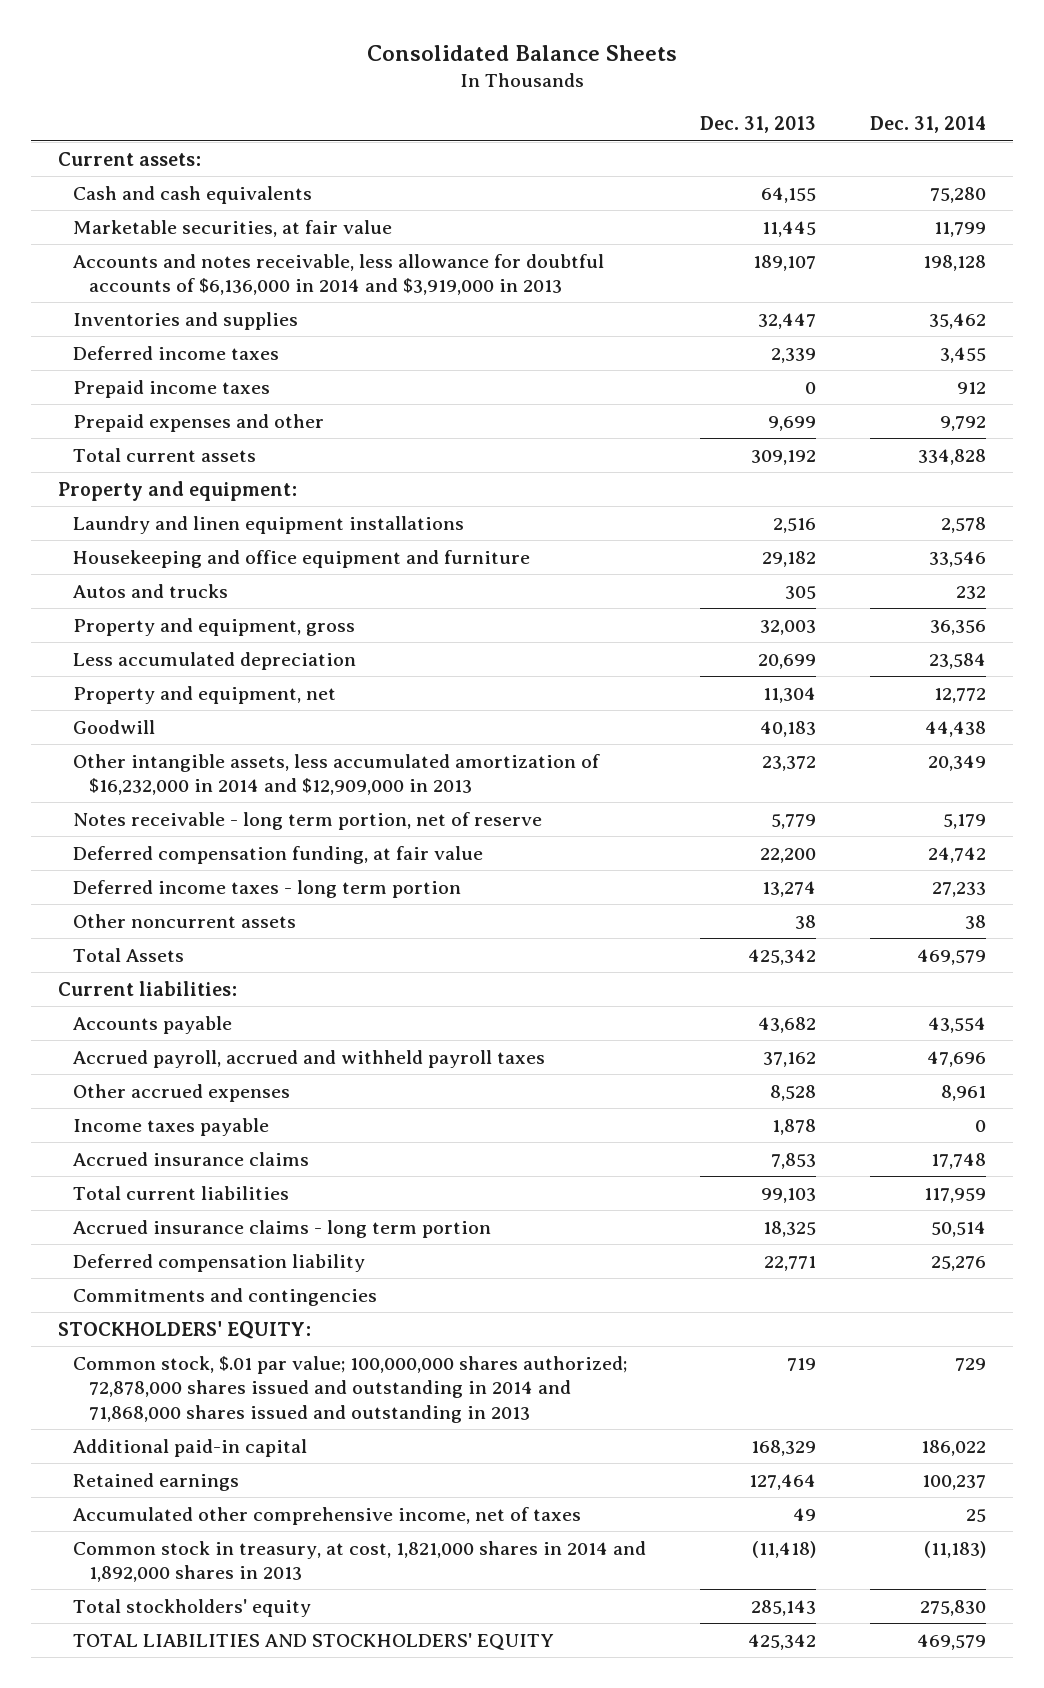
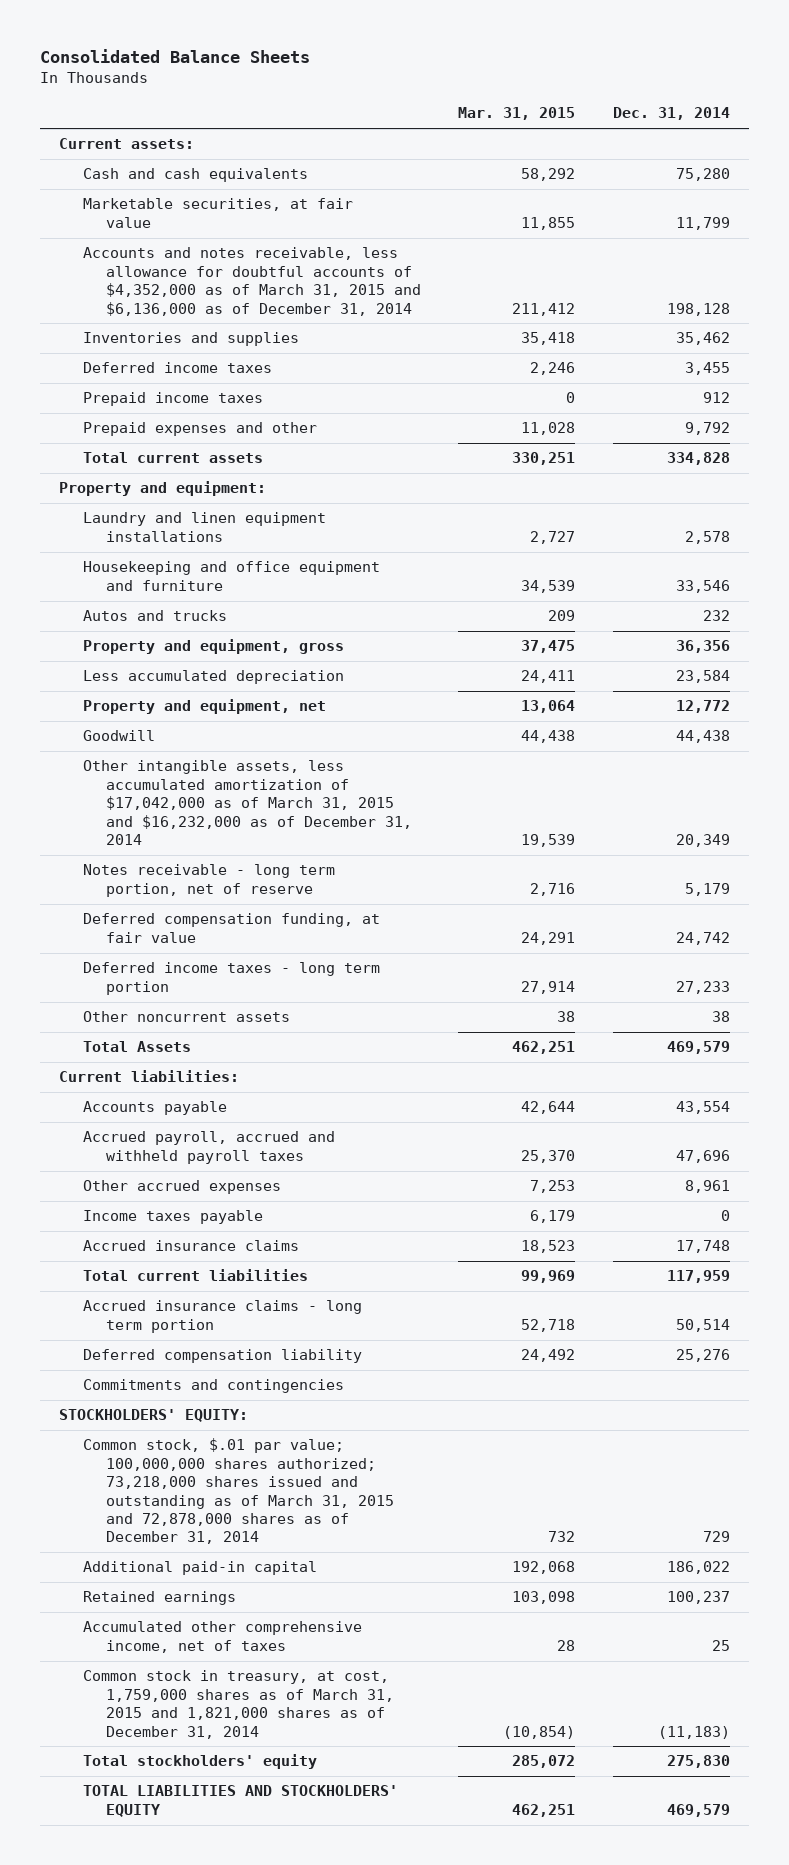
- | Dec. 31, 2013 | Dec. 31, 2014
+ | Mar. 31, 2015 | Dec. 31, 2014
- Accounts and notes receivable, less allowance for doubtful accounts of $6,136,000 in 2014 and $3,919,000 in 2013 | 189,107 | 198,128
+ Accounts and notes receivable, less allowance for doubtful accounts of $4,352,000 as of March 31, 2015 and $6,136,000 as of December 31, 2014 | 211,412 | 198,128
- Other intangible assets, less accumulated amortization of $16,232,000 in 2014 and $12,909,000 in 2013 | 23,372 | 20,349
+ Other intangible assets, less accumulated amortization of $17,042,000 as of March 31, 2015 and $16,232,000 as of December 31, 2014 | 19,539 | 20,349
- Common stock, $.01 par value; 100,000,000 shares authorized; 72,878,000 shares issued and outstanding in 2014 and 71,868,000 shares issued and outstanding in 2013 | 719 | 729
+ Common stock, $.01 par value; 100,000,000 shares authorized; 73,218,000 shares issued and outstanding as of March 31, 2015 and 72,878,000 shares as of December 31, 2014 | 732 | 729
- Common stock in treasury, at cost, 1,821,000 shares in 2014 and 1,892,000 shares in 2013 | (11,418) | (11,183)
+ Common stock in treasury, at cost, 1,759,000 shares as of March 31, 2015 and 1,821,000 shares as of December 31, 2014 | (10,854) | (11,183)

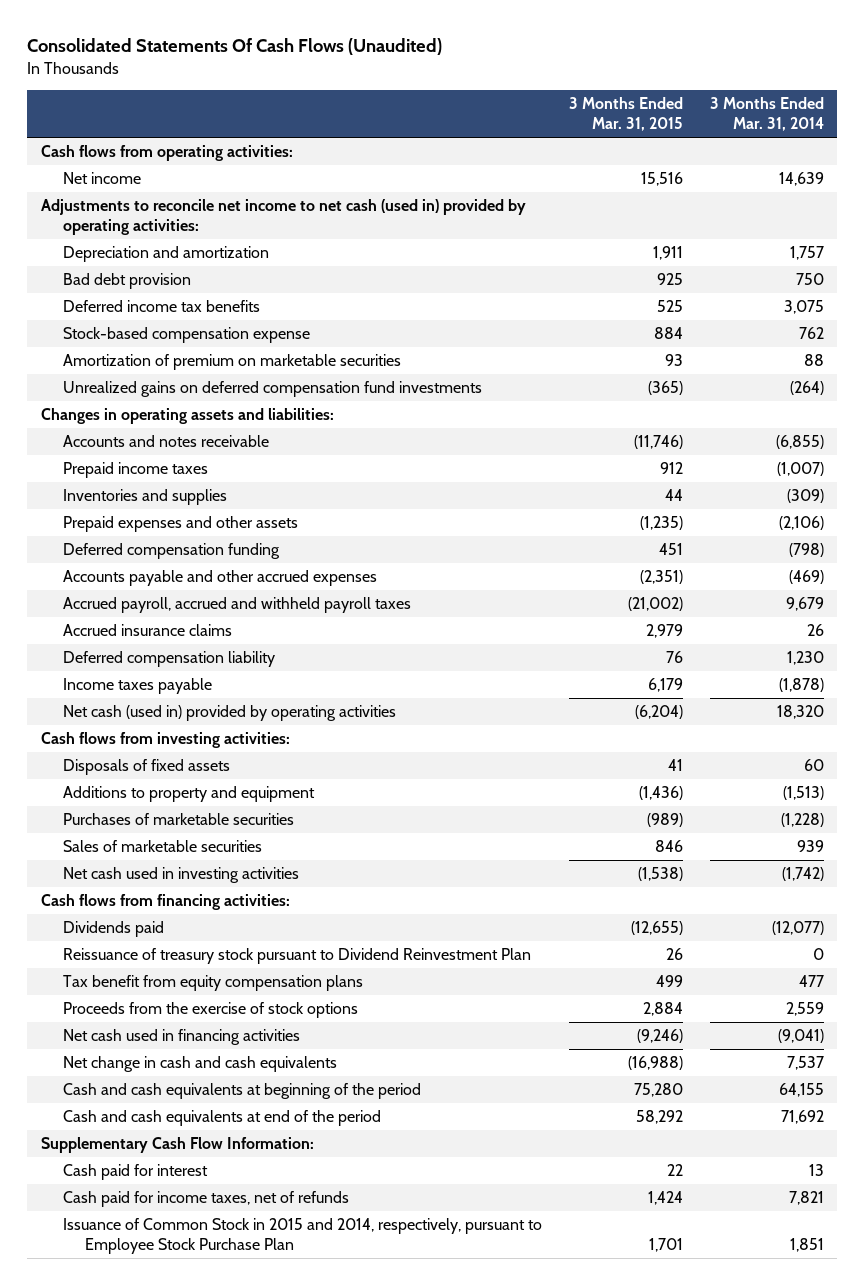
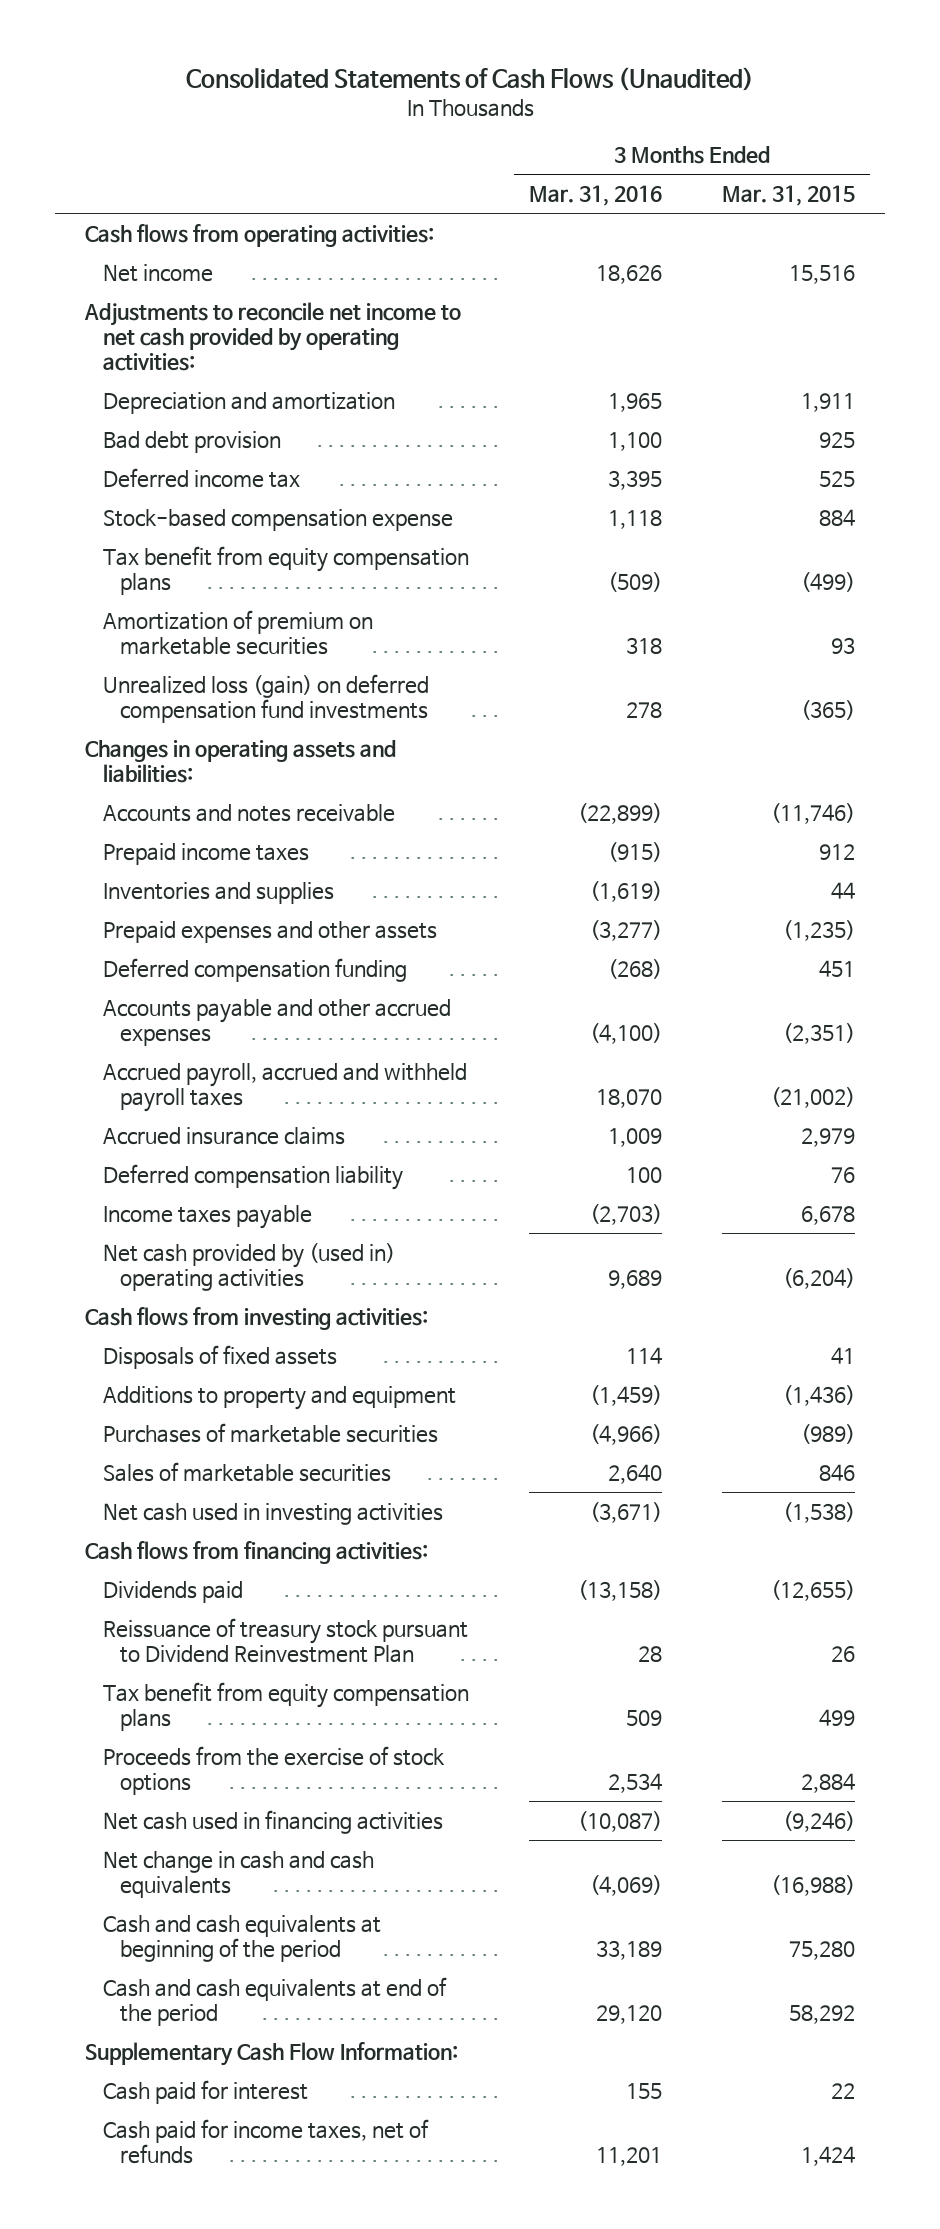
- Consolidated Statements Of Cash Flows (Unaudited)
+ Consolidated Statements of Cash Flows (Unaudited)
- | 3 Months Ended Mar. 31, 2015 | 3 Months Ended Mar. 31, 2014
+ | 3 Months Ended Mar. 31, 2016 | 3 Months Ended Mar. 31, 2015
- Adjustments to reconcile net income to net cash (used in) provided by operating activities:
+ Adjustments to reconcile net income to net cash provided by operating activities:
- Deferred income tax benefits | 525 | 3,075
+ Deferred income tax | 3,395 | 525
+ Tax benefit from equity compensation plans | (509) | (499)
- Unrealized gains on deferred compensation fund investments | (365) | (264)
+ Unrealized loss (gain) on deferred compensation fund investments | 278 | (365)
- Income taxes payable | 6,179 | (1,878)
- Net cash (used in) provided by operating activities | (6,204) | 18,320
+ Income taxes payable | (2,703) | 6,678
+ Net cash provided by (used in) operating activities | 9,689 | (6,204)
- Issuance of Common Stock in 2015 and 2014, respectively, pursuant to Employee Stock Purchase Plan | 1,701 | 1,851

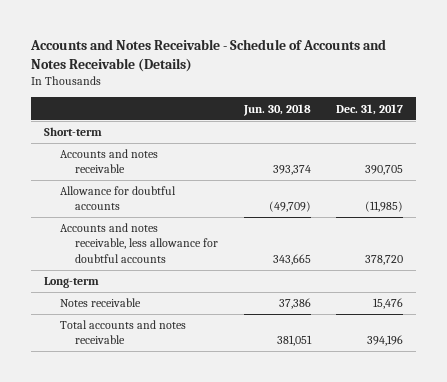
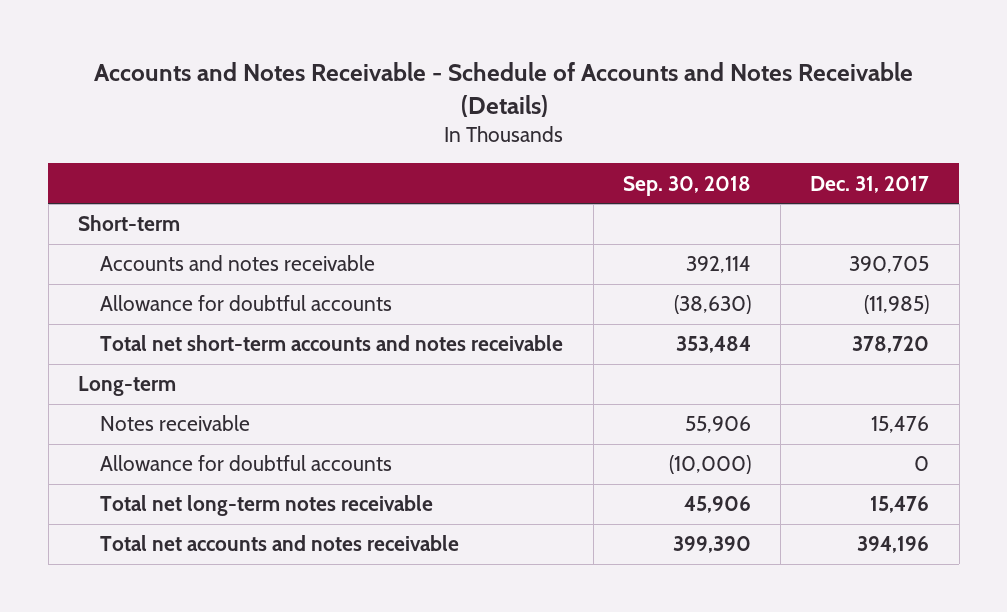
- | Jun. 30, 2018 | Dec. 31, 2017
+ | Sep. 30, 2018 | Dec. 31, 2017
- Accounts and notes receivable, less allowance for doubtful accounts | 343,665 | 378,720
+ Total net short-term accounts and notes receivable | 353,484 | 378,720
- Total accounts and notes receivable | 381,051 | 394,196
+ Allowance for doubtful accounts | (10,000) | 0
+ Total net long-term notes receivable | 45,906 | 15,476
+ Total net accounts and notes receivable | 399,390 | 394,196

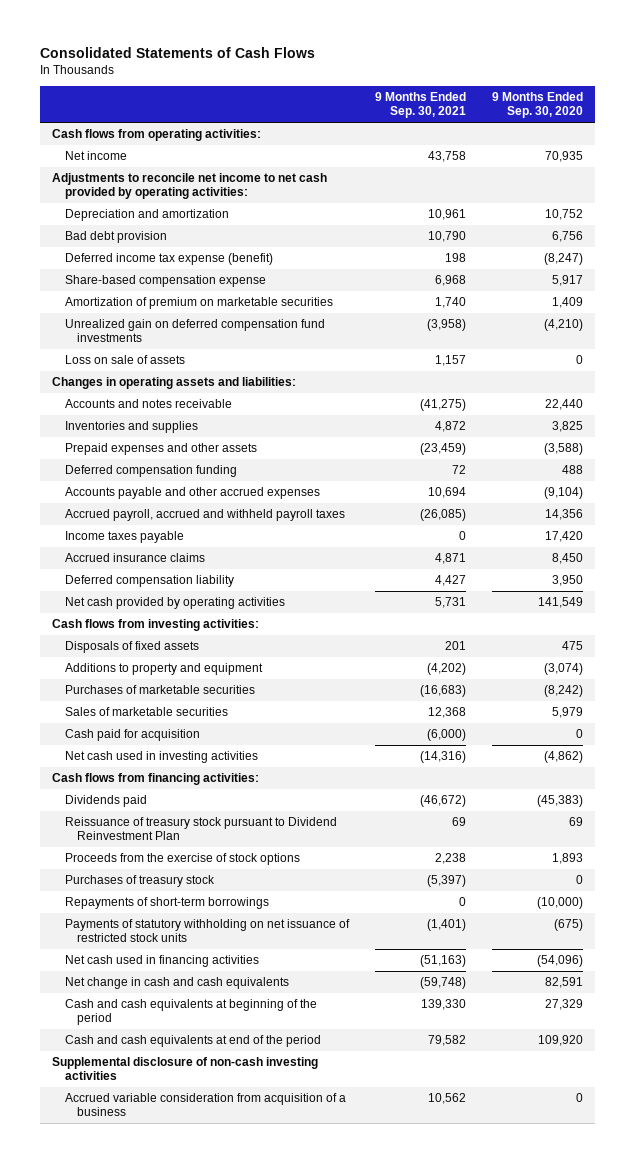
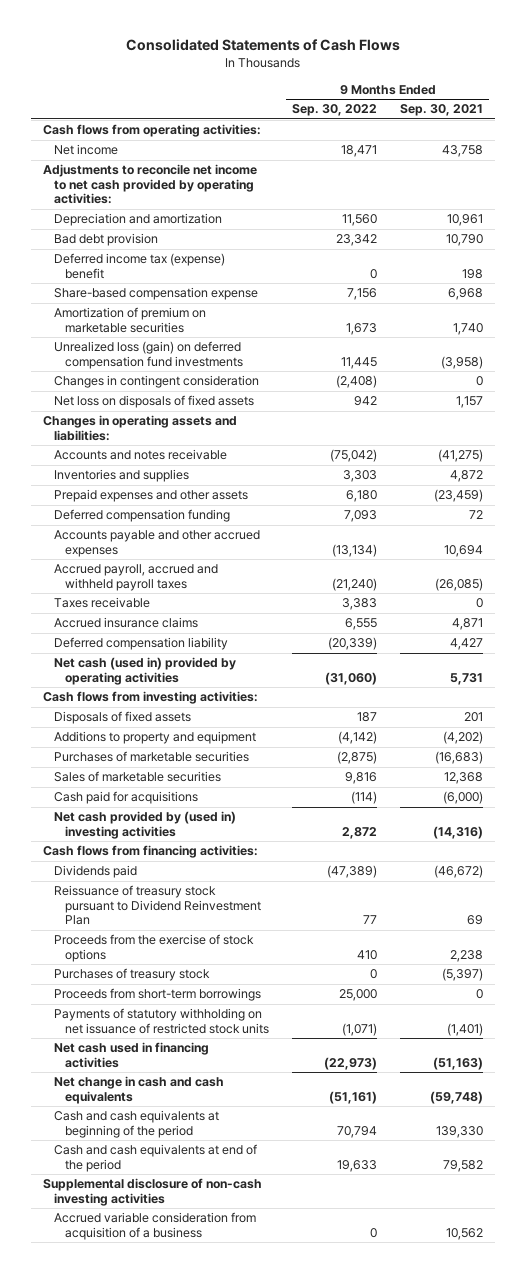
- | 9 Months Ended Sep. 30, 2021 | 9 Months Ended Sep. 30, 2020
+ | 9 Months Ended Sep. 30, 2022 | 9 Months Ended Sep. 30, 2021
- Deferred income tax expense (benefit) | 198 | (8,247)
+ Deferred income tax (expense) benefit | 0 | 198
- Unrealized gain on deferred compensation fund investments | (3,958) | (4,210)
- Loss on sale of assets | 1,157 | 0
+ Unrealized loss (gain) on deferred compensation fund investments | 11,445 | (3,958)
+ Changes in contingent consideration | (2,408) | 0
+ Net loss on disposals of fixed assets | 942 | 1,157
- Income taxes payable | 0 | 17,420
+ Taxes receivable | 3,383 | 0
- Net cash provided by operating activities | 5,731 | 141,549
+ Net cash (used in) provided by operating activities | (31,060) | 5,731
- Cash paid for acquisition | (6,000) | 0
- Net cash used in investing activities | (14,316) | (4,862)
+ Cash paid for acquisitions | (114) | (6,000)
+ Net cash provided by (used in) investing activities | 2,872 | (14,316)
- Repayments of short-term borrowings | 0 | (10,000)
+ Proceeds from short-term borrowings | 25,000 | 0

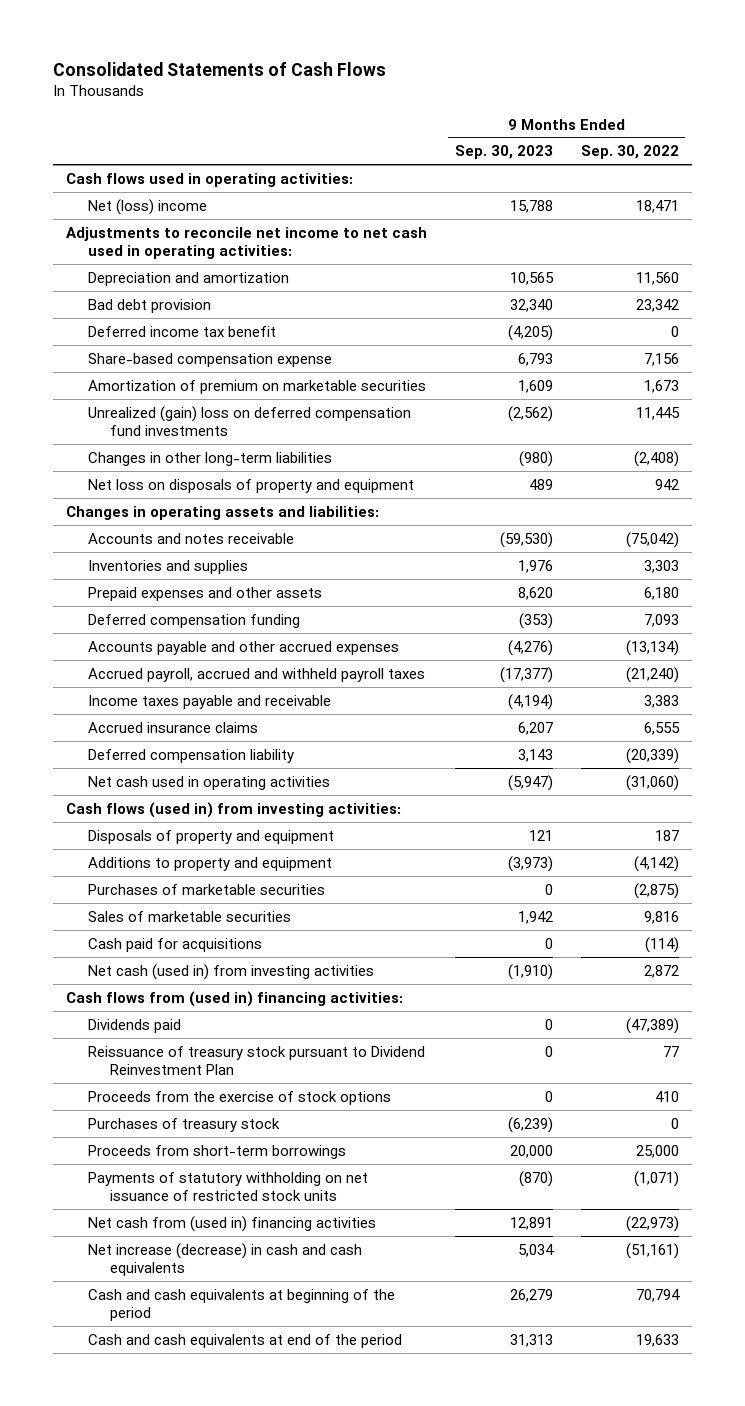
- | 9 Months Ended Sep. 30, 2022 | 9 Months Ended Sep. 30, 2021
+ | 9 Months Ended Sep. 30, 2023 | 9 Months Ended Sep. 30, 2022
- Cash flows from operating activities:
- Net income | 18,471 | 43,758
- Adjustments to reconcile net income to net cash provided by operating activities:
+ Cash flows used in operating activities:
+ Net (loss) income | 15,788 | 18,471
+ Adjustments to reconcile net income to net cash used in operating activities:
- Deferred income tax (expense) benefit | 0 | 198
+ Deferred income tax benefit | (4,205) | 0
- Unrealized loss (gain) on deferred compensation fund investments | 11,445 | (3,958)
- Changes in contingent consideration | (2,408) | 0
- Net loss on disposals of fixed assets | 942 | 1,157
+ Unrealized (gain) loss on deferred compensation fund investments | (2,562) | 11,445
+ Changes in other long-term liabilities | (980) | (2,408)
+ Net loss on disposals of property and equipment | 489 | 942
- Taxes receivable | 3,383 | 0
+ Income taxes payable and receivable | (4,194) | 3,383
- Net cash (used in) provided by operating activities | (31,060) | 5,731
- Cash flows from investing activities:
- Disposals of fixed assets | 187 | 201
+ Net cash used in operating activities | (5,947) | (31,060)
+ Cash flows (used in) from investing activities:
+ Disposals of property and equipment | 121 | 187
- Net cash provided by (used in) investing activities | 2,872 | (14,316)
- Cash flows from financing activities:
+ Net cash (used in) from investing activities | (1,910) | 2,872
+ Cash flows from (used in) financing activities:
- Net cash used in financing activities | (22,973) | (51,163)
- Net change in cash and cash equivalents | (51,161) | (59,748)
+ Net cash from (used in) financing activities | 12,891 | (22,973)
+ Net increase (decrease) in cash and cash equivalents | 5,034 | (51,161)
- Supplemental disclosure of non-cash investing activities
- Accrued variable consideration from acquisition of a business | 0 | 10,562

